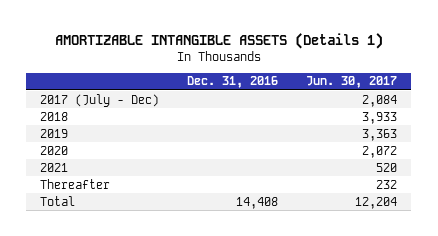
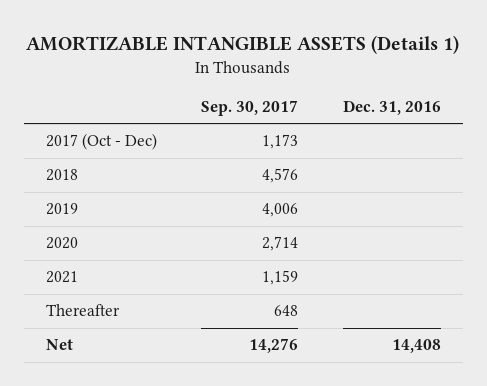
- | Dec. 31, 2016 | Jun. 30, 2017
+ | Sep. 30, 2017 | Dec. 31, 2016
- 2017 (July - Dec) | | 2,084
+ 2017 (Oct - Dec) | 1,173 |
- Total | 14,408 | 12,204
+ Net | 14,276 | 14,408

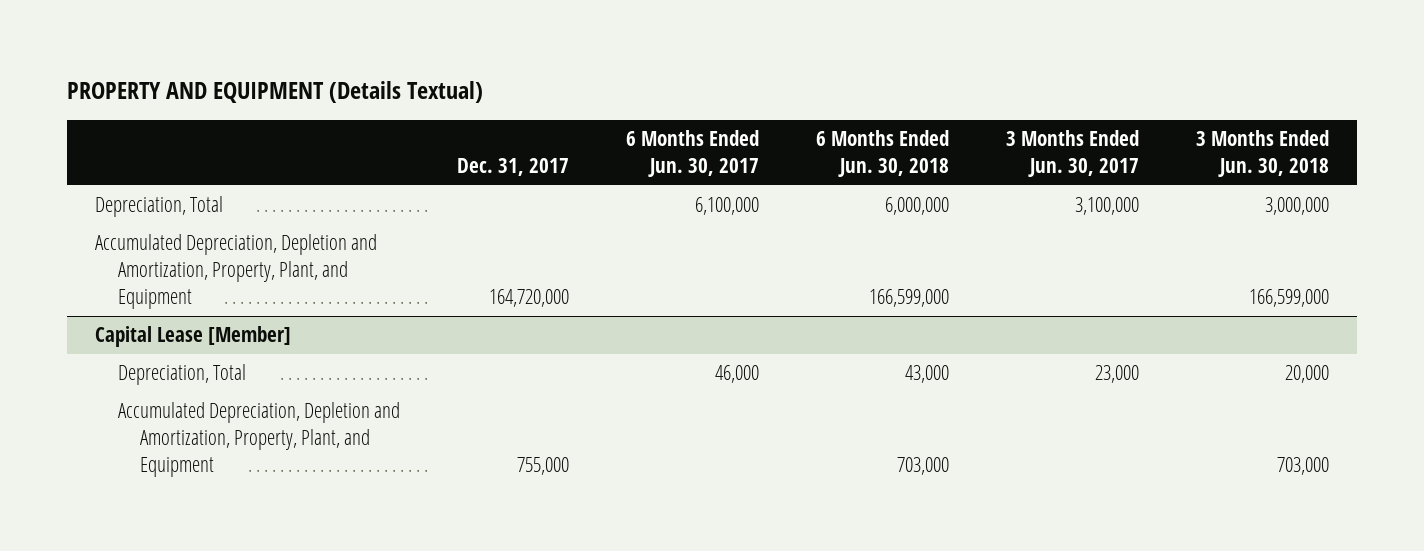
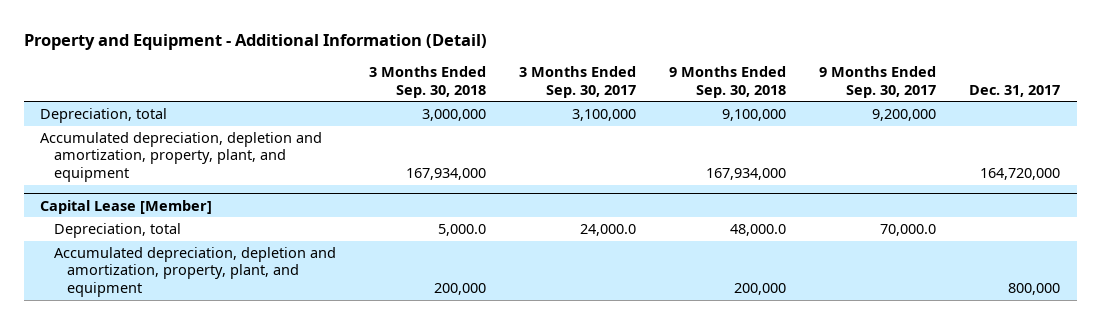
- PROPERTY AND EQUIPMENT (Details Textual)
+ Property and Equipment - Additional Information (Detail)
- | Dec. 31, 2017 | 6 Months Ended Jun. 30, 2017 | 6 Months Ended Jun. 30, 2018 | 3 Months Ended Jun. 30, 2017 | 3 Months Ended Jun. 30, 2018
+ | 3 Months Ended Sep. 30, 2018 | 3 Months Ended Sep. 30, 2017 | 9 Months Ended Sep. 30, 2018 | 9 Months Ended Sep. 30, 2017 | Dec. 31, 2017
- Depreciation, Total | | 6,100,000 | 6,000,000 | 3,100,000 | 3,000,000
- Accumulated Depreciation, Depletion and Amortization, Property, Plant, and Equipment | 164,720,000 | | 166,599,000 | | 166,599,000
+ Depreciation, total | 3,000,000 | 3,100,000 | 9,100,000 | 9,200,000 |
+ Accumulated depreciation, depletion and amortization, property, plant, and equipment | 167,934,000 | | 167,934,000 | | 164,720,000
@ Capital Lease [Member]
- Depreciation, Total | | 46,000 | 43,000 | 23,000 | 20,000
- Accumulated Depreciation, Depletion and Amortization, Property, Plant, and Equipment | 755,000 | | 703,000 | | 703,000
+ Depreciation, total | 5,000.0 | 24,000.0 | 48,000.0 | 70,000.0 |
+ Accumulated depreciation, depletion and amortization, property, plant, and equipment | 200,000 | | 200,000 | | 800,000

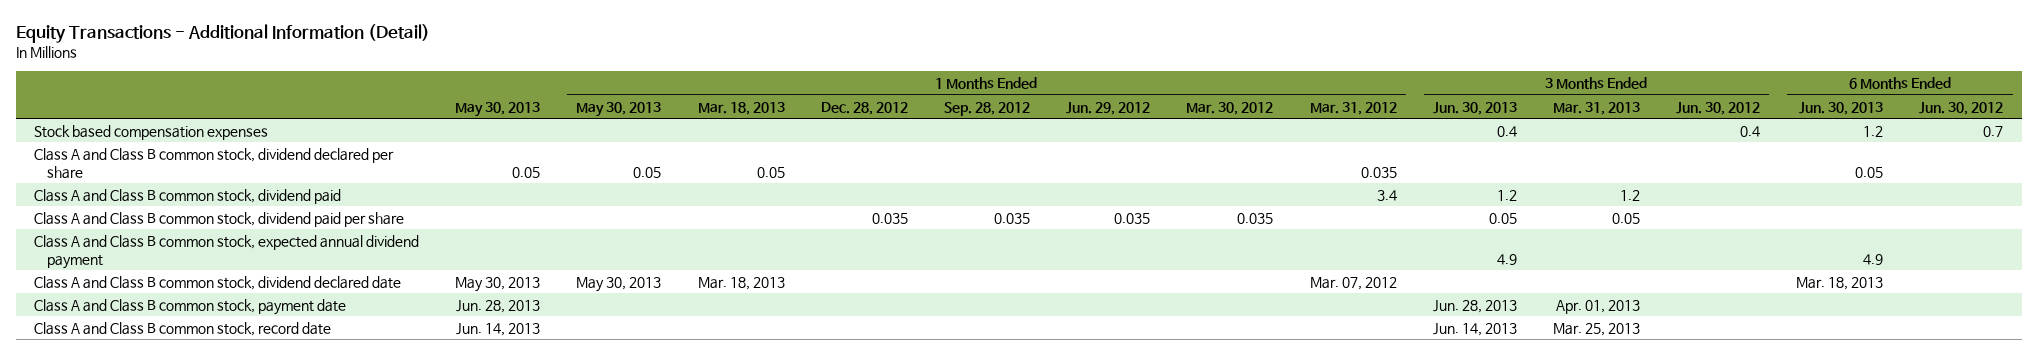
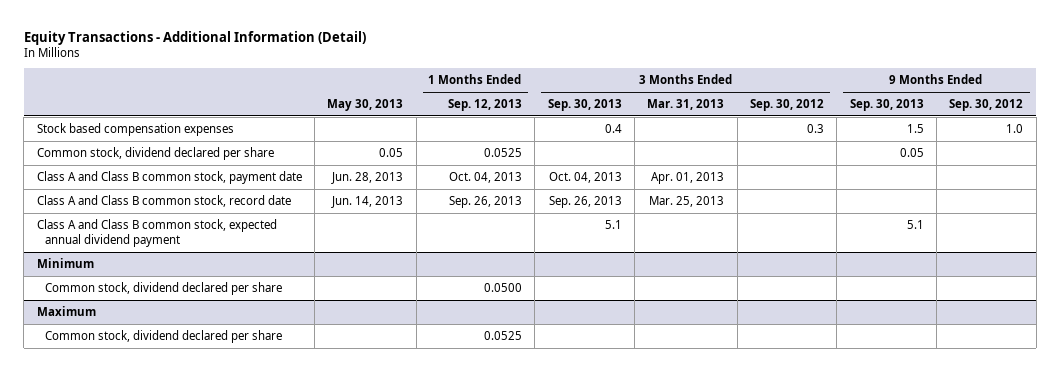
- | May 30, 2013 | 1 Months Ended May 30, 2013 | 1 Months Ended Mar. 18, 2013 | 1 Months Ended Dec. 28, 2012 | 1 Months Ended Sep. 28, 2012 | 1 Months Ended Jun. 29, 2012 | 1 Months Ended Mar. 30, 2012 | 1 Months Ended Mar. 31, 2012 | 3 Months Ended Jun. 30, 2013 | 3 Months Ended Mar. 31, 2013 | 3 Months Ended Jun. 30, 2012 | 6 Months Ended Jun. 30, 2013 | 6 Months Ended Jun. 30, 2012
+ | May 30, 2013 | 1 Months Ended Sep. 12, 2013 | 3 Months Ended Sep. 30, 2013 | 3 Months Ended Mar. 31, 2013 | 3 Months Ended Sep. 30, 2012 | 9 Months Ended Sep. 30, 2013 | 9 Months Ended Sep. 30, 2012
- Class A and Class B common stock, dividend declared per share | 0.05 | 0.05 | 0.05 | | | | | 0.035 | | | | 0.05 |
- Class A and Class B common stock, dividend paid | | | | | | | | 3.4 | 1.2 | 1.2 | | |
- Class A and Class B common stock, dividend paid per share | | | | 0.035 | 0.035 | 0.035 | 0.035 | | 0.05 | 0.05 | | |
- Class A and Class B common stock, dividend declared date | May 30, 2013 | May 30, 2013 | Mar. 18, 2013 | | | | | Mar. 07, 2012 | | | | Mar. 18, 2013 |
+ Common stock, dividend declared per share | 0.05 | 0.0525 | | | | 0.05 |
moved down: Class A and Class B common stock, expected annual dividend payment | | | 5.1 | | | 5.1 |
+ Minimum
+ Common stock, dividend declared per share | | 0.0500 | | | | |
+ Maximum
+ Common stock, dividend declared per share | | 0.0525 | | | | |

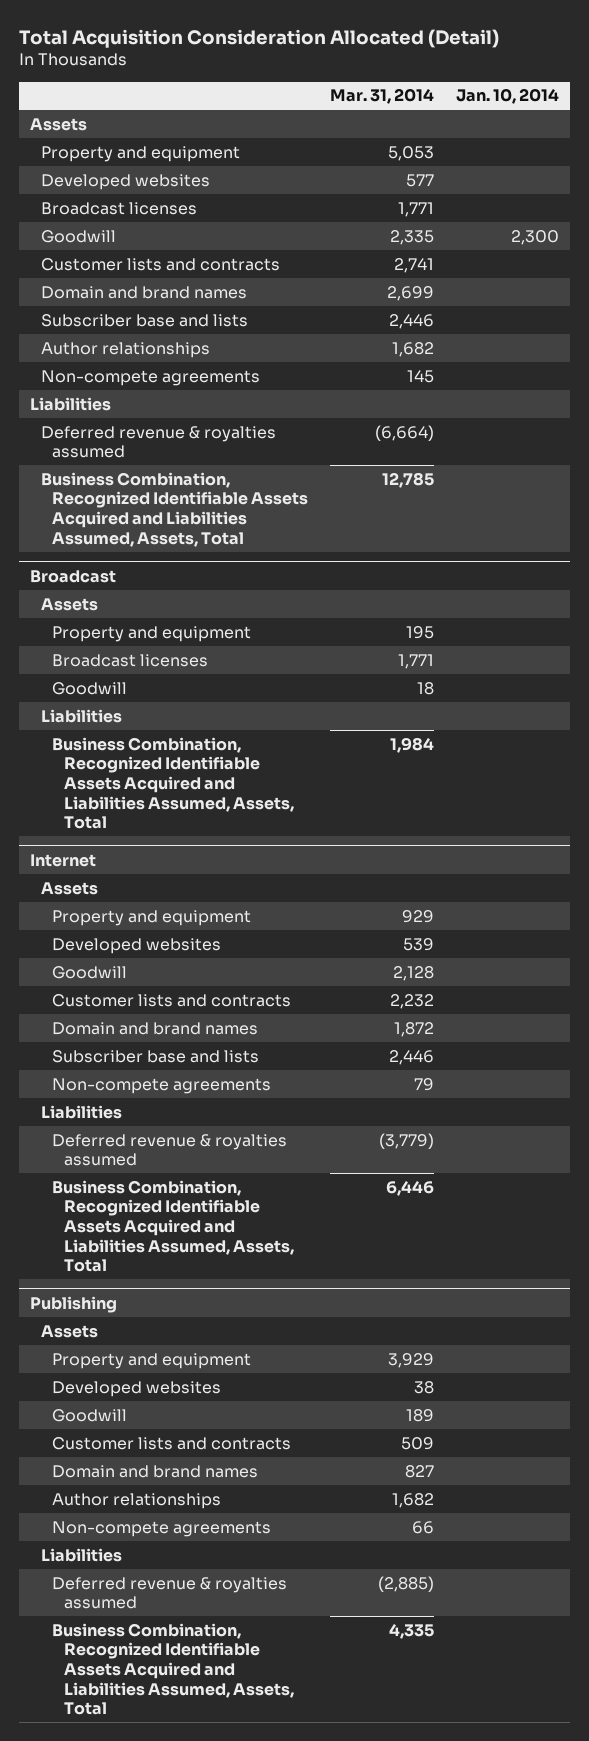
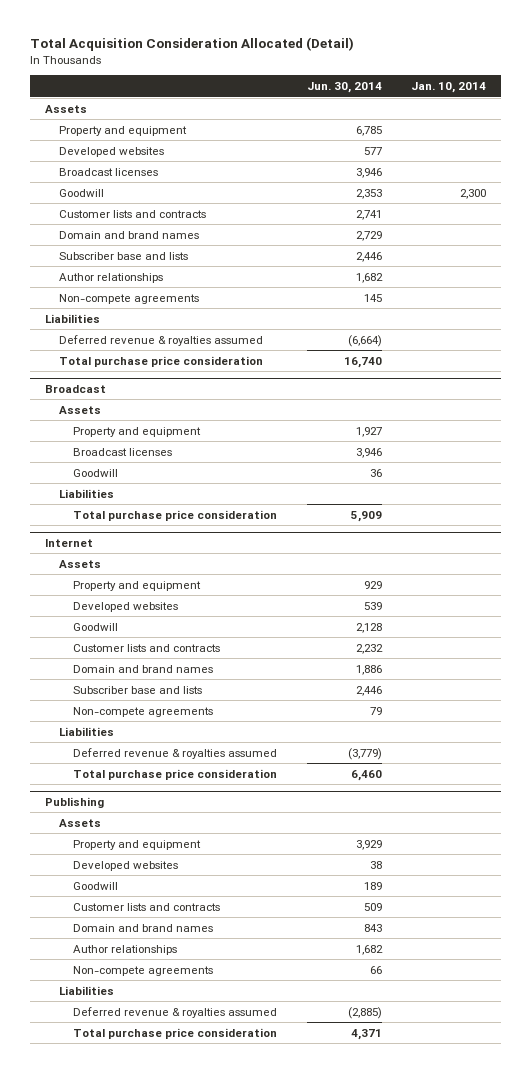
- | Mar. 31, 2014 | Jan. 10, 2014
+ | Jun. 30, 2014 | Jan. 10, 2014
- Business Combination, Recognized Identifiable Assets Acquired and Liabilities Assumed, Assets, Total | 12,785 |
+ Total purchase price consideration | 16,740 |
@ Broadcast
- Business Combination, Recognized Identifiable Assets Acquired and Liabilities Assumed, Assets, Total | 1,984 |
+ Total purchase price consideration | 5,909 |
@ Internet
- Business Combination, Recognized Identifiable Assets Acquired and Liabilities Assumed, Assets, Total | 6,446 |
+ Total purchase price consideration | 6,460 |
@ Publishing
- Business Combination, Recognized Identifiable Assets Acquired and Liabilities Assumed, Assets, Total | 4,335 |
+ Total purchase price consideration | 4,371 |

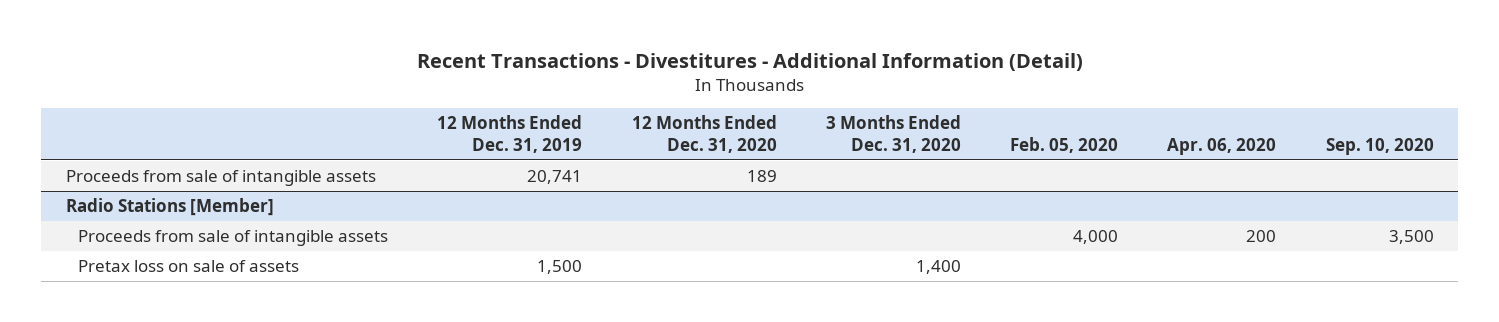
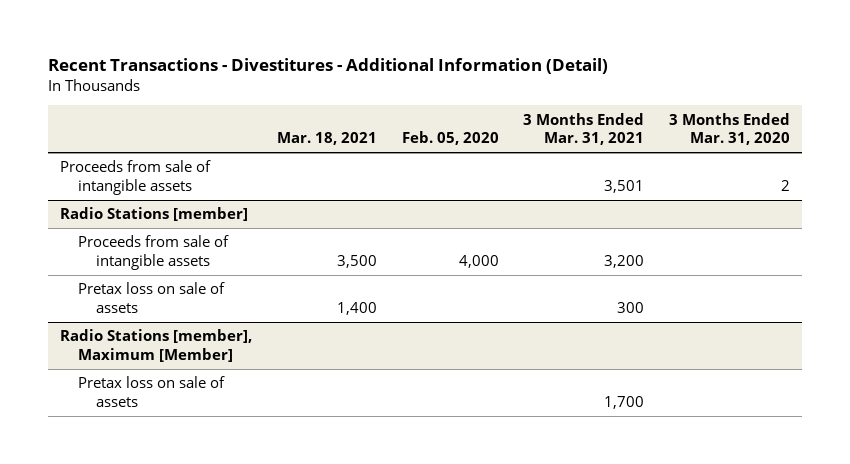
- | 12 Months Ended Dec. 31, 2019 | 12 Months Ended Dec. 31, 2020 | 3 Months Ended Dec. 31, 2020 | Feb. 05, 2020 | Apr. 06, 2020 | Sep. 10, 2020
+ | Mar. 18, 2021 | Feb. 05, 2020 | 3 Months Ended Mar. 31, 2021 | 3 Months Ended Mar. 31, 2020
- Radio Stations [Member]
+ Radio Stations [member]
+ Radio Stations [member], Maximum [Member]
+ Pretax loss on sale of assets | | | 1,700 |

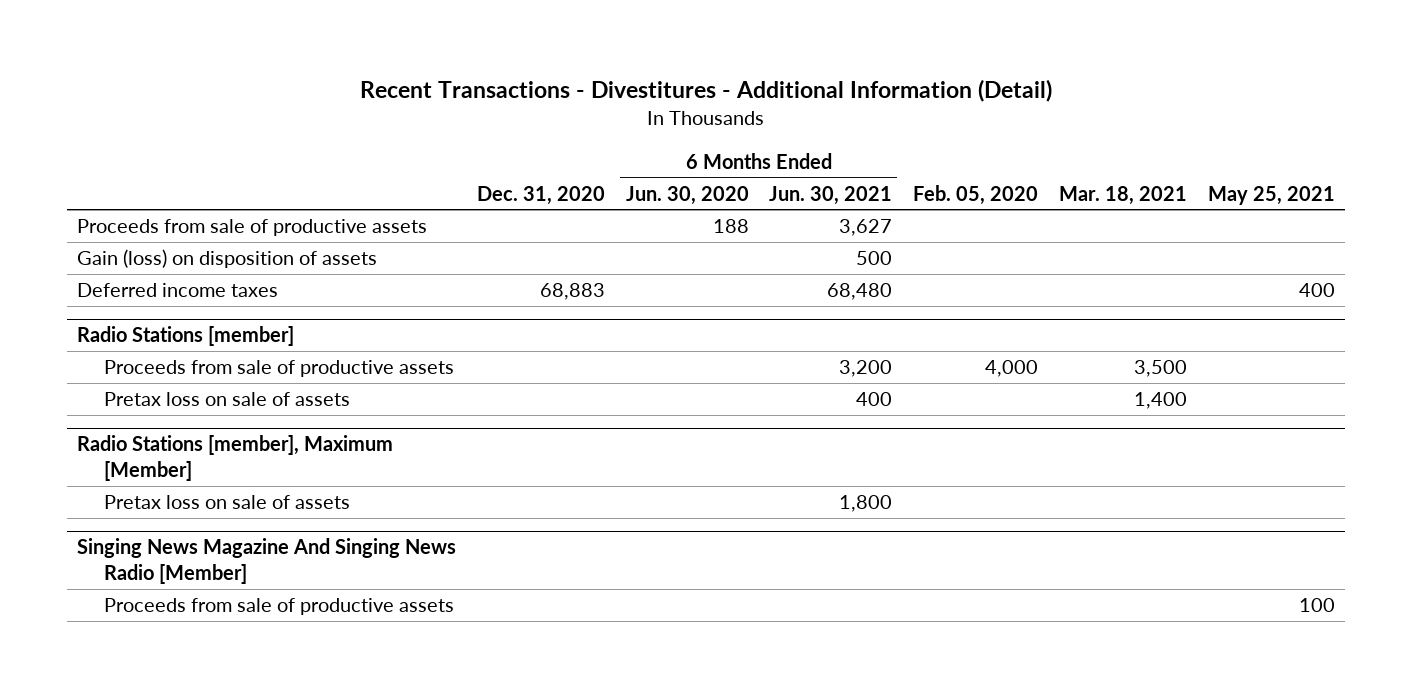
- | Mar. 18, 2021 | Feb. 05, 2020 | 3 Months Ended Mar. 31, 2021 | 3 Months Ended Mar. 31, 2020
+ | Dec. 31, 2020 | 6 Months Ended Jun. 30, 2020 | 6 Months Ended Jun. 30, 2021 | Feb. 05, 2020 | Mar. 18, 2021 | May 25, 2021
- Proceeds from sale of intangible assets | | | 3,501 | 2
+ Proceeds from sale of productive assets | | 188 | 3,627 | | |
+ Gain (loss) on disposition of assets | | | 500 | | |
+ Deferred income taxes | 68,883 | | 68,480 | | | 400
@ Radio Stations [member]
- Proceeds from sale of intangible assets | 3,500 | 4,000 | 3,200 |
+ Proceeds from sale of productive assets | | | 3,200 | 4,000 | 3,500 |
+ Singing News Magazine And Singing News Radio [Member]
+ Proceeds from sale of productive assets | | | | | | 100

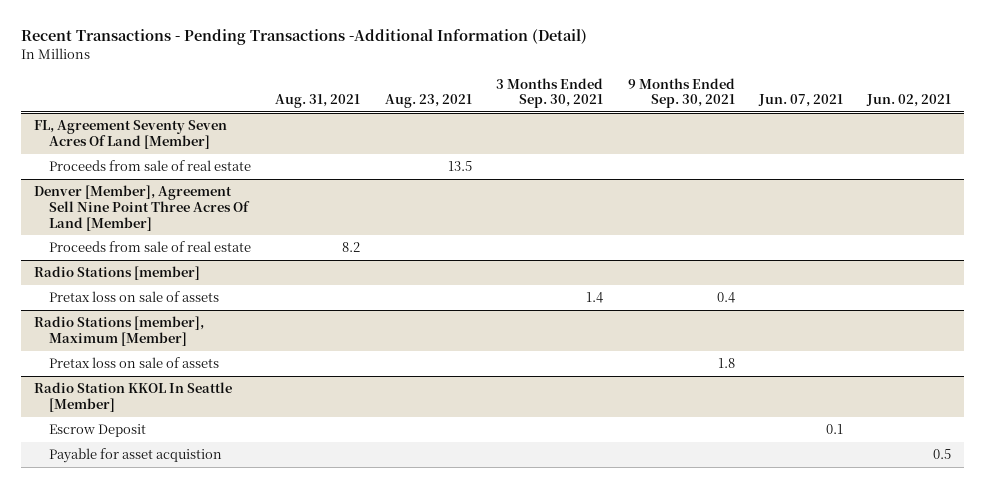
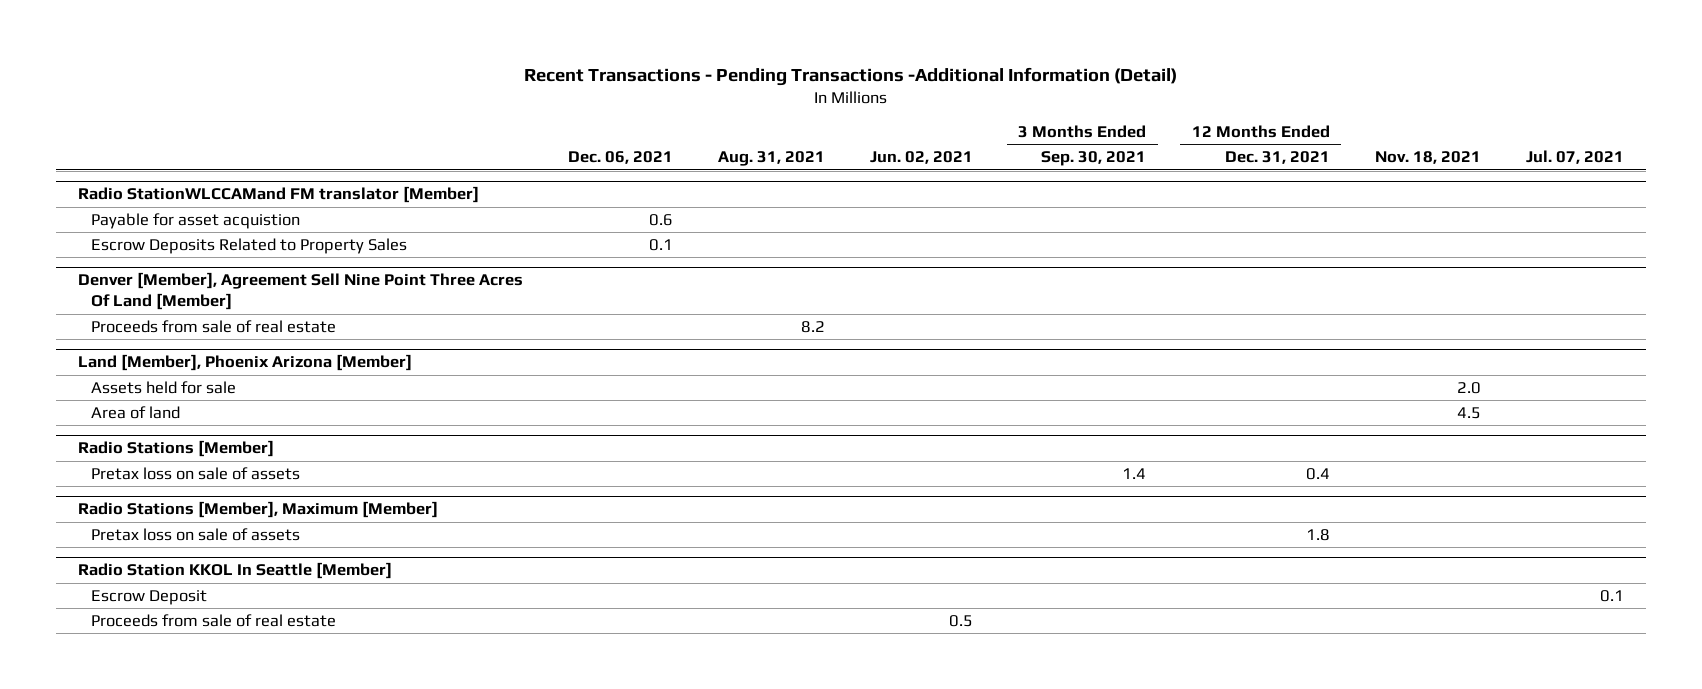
- | Aug. 31, 2021 | Aug. 23, 2021 | 3 Months Ended Sep. 30, 2021 | 9 Months Ended Sep. 30, 2021 | Jun. 07, 2021 | Jun. 02, 2021
+ | Dec. 06, 2021 | Aug. 31, 2021 | Jun. 02, 2021 | 3 Months Ended Sep. 30, 2021 | 12 Months Ended Dec. 31, 2021 | Nov. 18, 2021 | Jul. 07, 2021
- FL, Agreement Seventy Seven Acres Of Land [Member]
- Proceeds from sale of real estate | | 13.5 | | | |
+ Radio StationWLCCAMand FM translator [Member]
+ Payable for asset acquistion | 0.6 | | | | | |
+ Escrow Deposits Related to Property Sales | 0.1 | | | | | |
- Radio Stations [member]
+ Land [Member], Phoenix Arizona [Member]
+ Assets held for sale | | | | | | 2.0 |
+ Area of land | | | | | | 4.5 |
+ Radio Stations [Member]
- Radio Stations [member], Maximum [Member]
+ Radio Stations [Member], Maximum [Member]
@ Radio Station KKOL In Seattle [Member]
- Payable for asset acquistion | | | | | | 0.5
+ Proceeds from sale of real estate | | | 0.5 | | | |

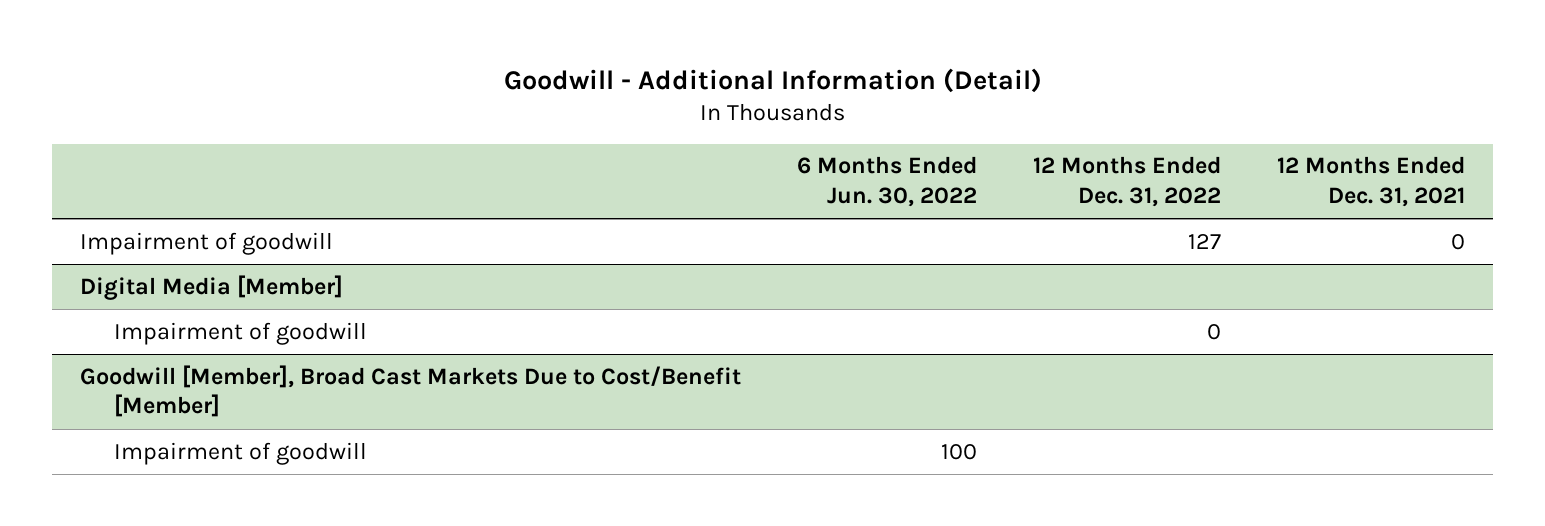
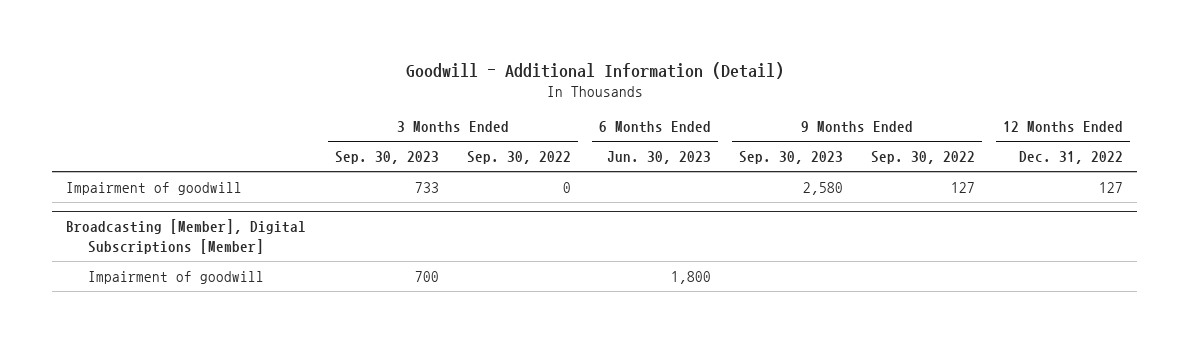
- | 6 Months Ended Jun. 30, 2022 | 12 Months Ended Dec. 31, 2022 | 12 Months Ended Dec. 31, 2021
+ | 3 Months Ended Sep. 30, 2023 | 3 Months Ended Sep. 30, 2022 | 6 Months Ended Jun. 30, 2023 | 9 Months Ended Sep. 30, 2023 | 9 Months Ended Sep. 30, 2022 | 12 Months Ended Dec. 31, 2022
- Digital Media [Member]
- Impairment of goodwill | | 0 |
- Goodwill [Member], Broad Cast Markets Due to Cost/Benefit [Member]
- Impairment of goodwill | 100 | |
+ Broadcasting [Member], Digital Subscriptions [Member]
+ Impairment of goodwill | 700 | | 1,800 | | |

